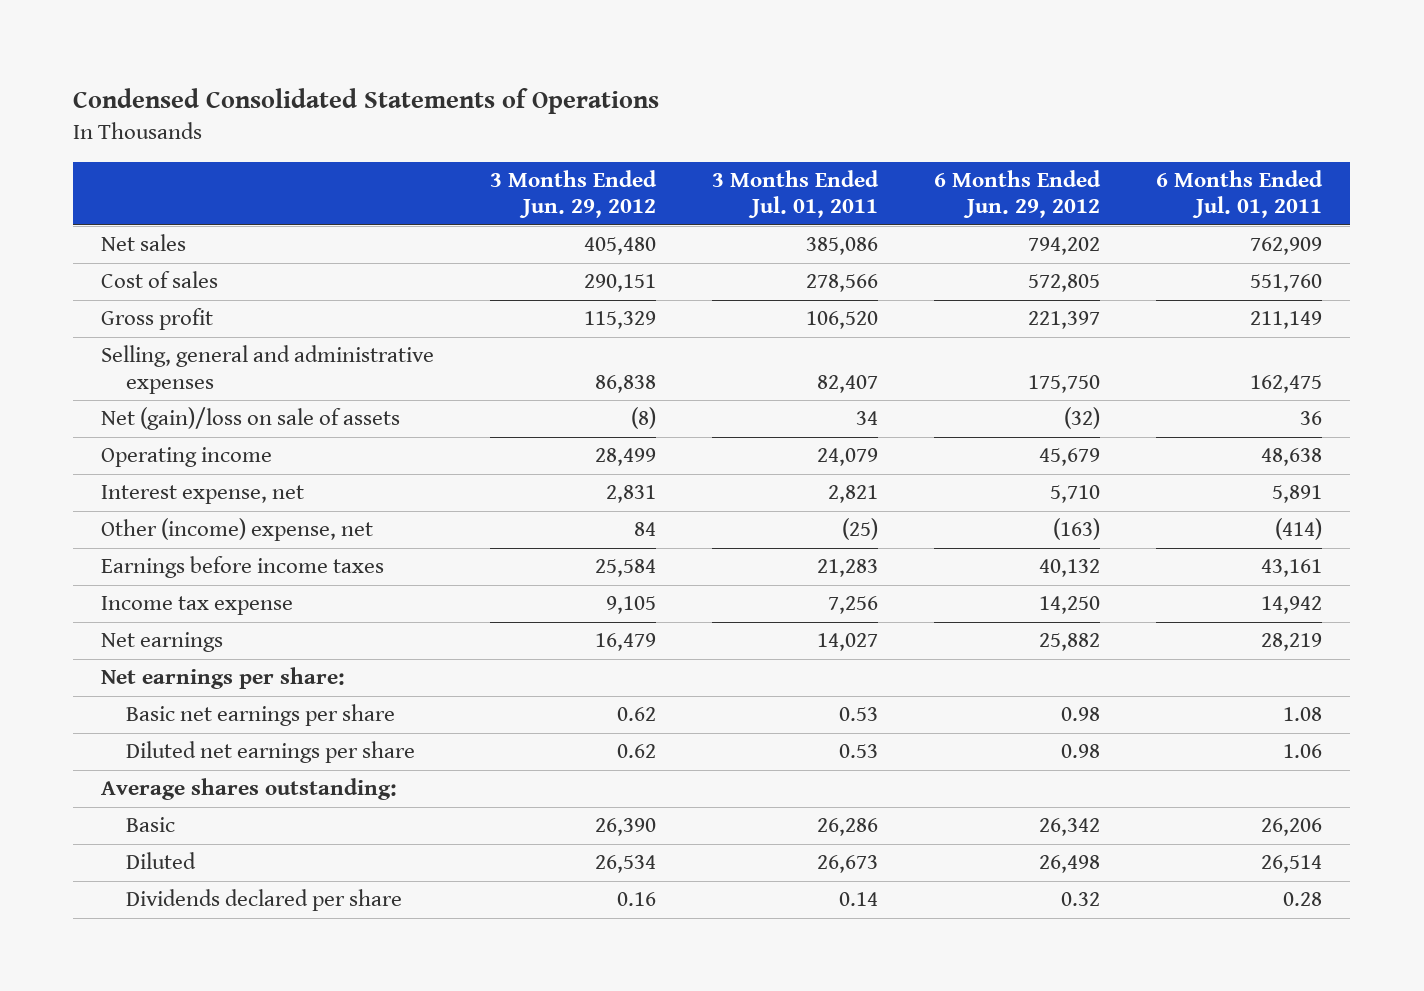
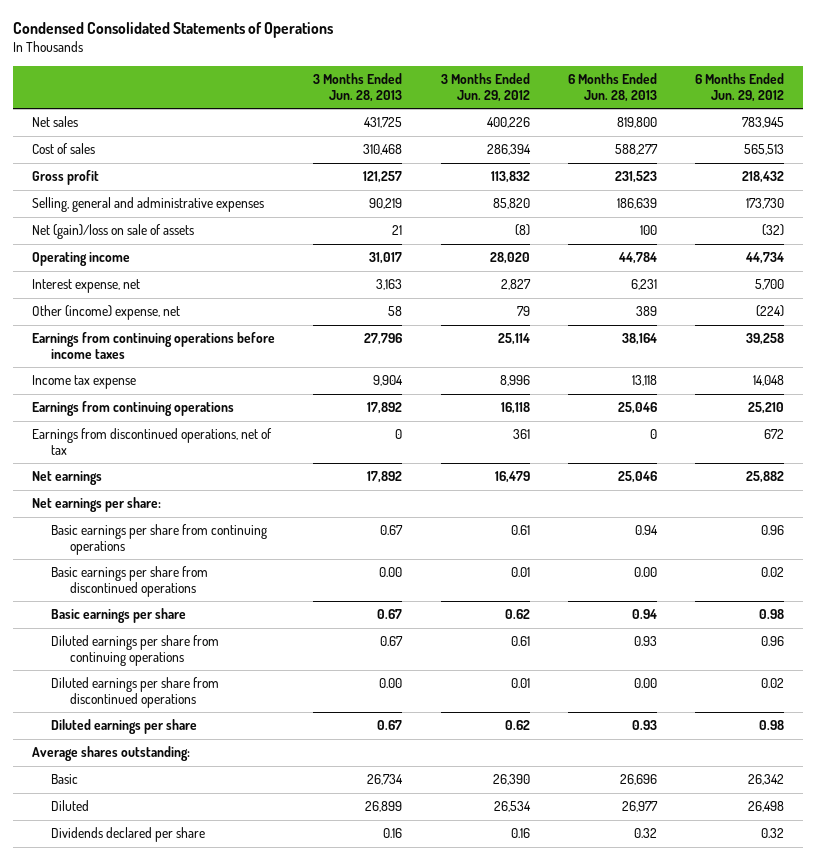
- | 3 Months Ended Jun. 29, 2012 | 3 Months Ended Jul. 01, 2011 | 6 Months Ended Jun. 29, 2012 | 6 Months Ended Jul. 01, 2011
+ | 3 Months Ended Jun. 28, 2013 | 3 Months Ended Jun. 29, 2012 | 6 Months Ended Jun. 28, 2013 | 6 Months Ended Jun. 29, 2012
- Net sales | 405,480 | 385,086 | 794,202 | 762,909
- Cost of sales | 290,151 | 278,566 | 572,805 | 551,760
- Gross profit | 115,329 | 106,520 | 221,397 | 211,149
- Selling, general and administrative expenses | 86,838 | 82,407 | 175,750 | 162,475
+ Net sales | 431,725 | 400,226 | 819,800 | 783,945
+ Cost of sales | 310,468 | 286,394 | 588,277 | 565,513
+ Gross profit | 121,257 | 113,832 | 231,523 | 218,432
+ Selling, general and administrative expenses | 90,219 | 85,820 | 186,639 | 173,730
- Operating income | 28,499 | 24,079 | 45,679 | 48,638
- Interest expense, net | 2,831 | 2,821 | 5,710 | 5,891
- Other (income) expense, net | 84 | (25) | (163) | (414)
- Earnings before income taxes | 25,584 | 21,283 | 40,132 | 43,161
- Income tax expense | 9,105 | 7,256 | 14,250 | 14,942
+ Operating income | 31,017 | 28,020 | 44,784 | 44,734
+ Interest expense, net | 3,163 | 2,827 | 6,231 | 5,700
+ Other (income) expense, net | 58 | 79 | 389 | (224)
+ Earnings from continuing operations before income taxes | 27,796 | 25,114 | 38,164 | 39,258
+ Income tax expense | 9,904 | 8,996 | 13,118 | 14,048
+ Earnings from continuing operations | 17,892 | 16,118 | 25,046 | 25,210
+ Earnings from discontinued operations, net of tax | 0 | 361 | 0 | 672
- Basic net earnings per share | 0.62 | 0.53 | 0.98 | 1.08
- Diluted net earnings per share | 0.62 | 0.53 | 0.98 | 1.06
+ Basic earnings per share from continuing operations | 0.67 | 0.61 | 0.94 | 0.96
+ Basic earnings per share from discontinued operations | 0.00 | 0.01 | 0.00 | 0.02
+ Basic earnings per share | 0.67 | 0.62 | 0.94 | 0.98
+ Diluted earnings per share from continuing operations | 0.67 | 0.61 | 0.93 | 0.96
+ Diluted earnings per share from discontinued operations | 0.00 | 0.01 | 0.00 | 0.02
+ Diluted earnings per share | 0.67 | 0.62 | 0.93 | 0.98

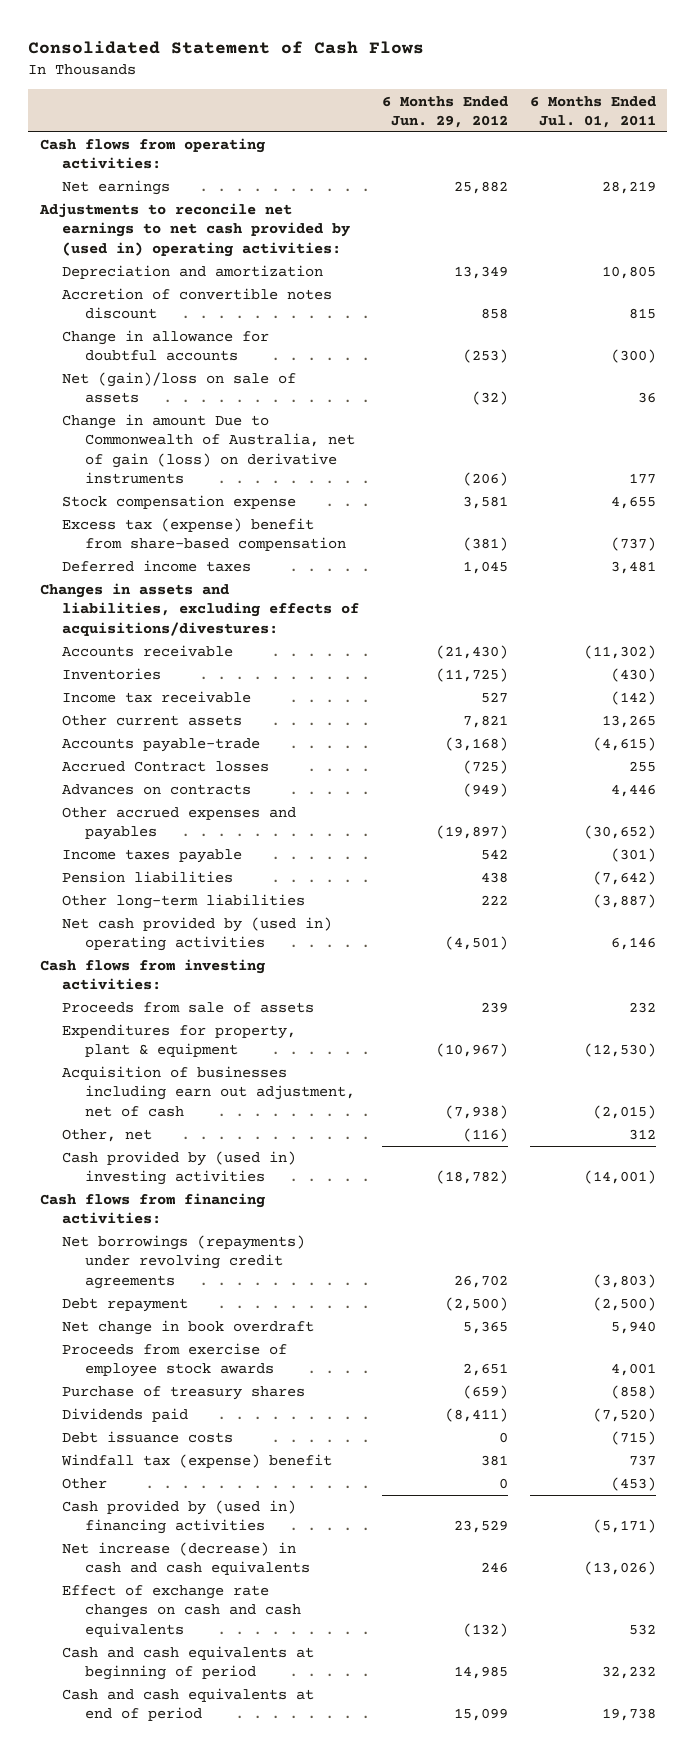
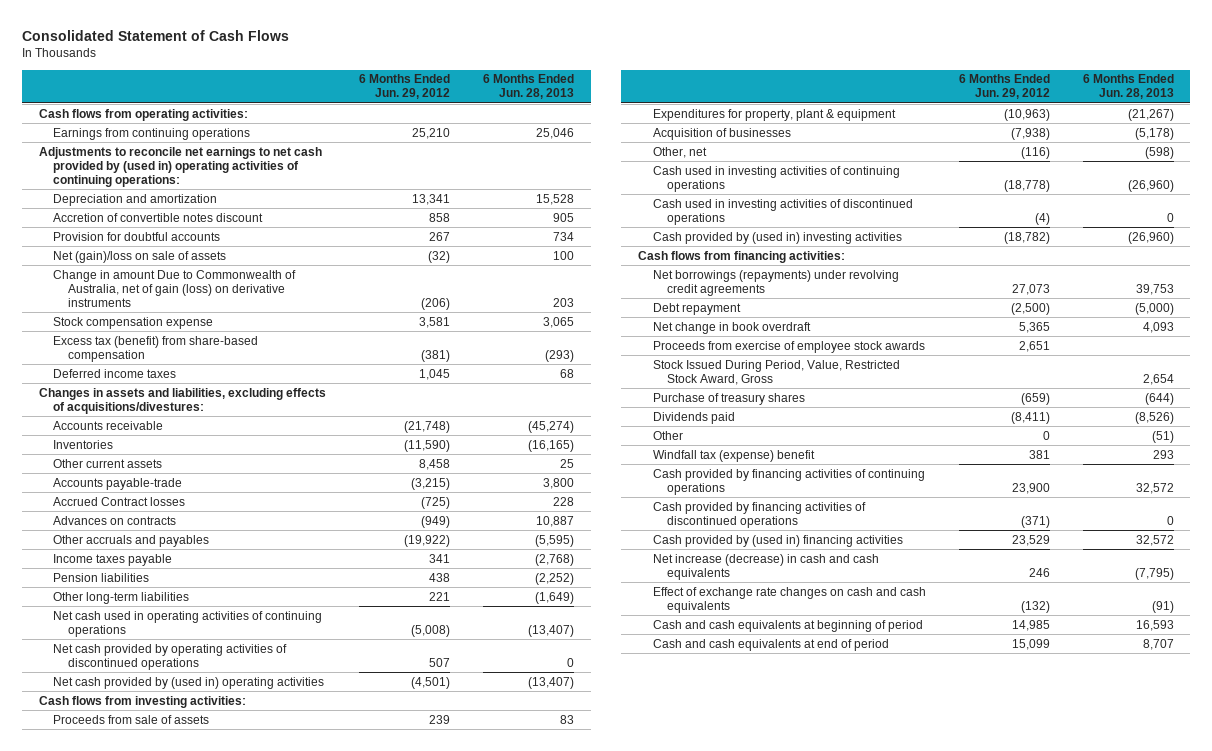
- | 6 Months Ended Jun. 29, 2012 | 6 Months Ended Jul. 01, 2011
+ | 6 Months Ended Jun. 29, 2012 | 6 Months Ended Jun. 28, 2013
- Net earnings | 25,882 | 28,219
- Adjustments to reconcile net earnings to net cash provided by (used in) operating activities:
- Depreciation and amortization | 13,349 | 10,805
+ Earnings from continuing operations | 25,210 | 25,046
+ Adjustments to reconcile net earnings to net cash provided by (used in) operating activities of continuing operations:
+ Depreciation and amortization | 13,341 | 15,528
- Change in allowance for doubtful accounts | (253) | (300)
+ Provision for doubtful accounts | 267 | 734
- Excess tax (expense) benefit from share-based compensation | (381) | (737)
+ Excess tax (benefit) from share-based compensation | (381) | (293)
- Accounts receivable | (21,430) | (11,302)
- Inventories | (11,725) | (430)
- Income tax receivable | 527 | (142)
- Other current assets | 7,821 | 13,265
- Accounts payable-trade | (3,168) | (4,615)
+ Accounts receivable | (21,748) | (45,274)
+ Inventories | (11,590) | (16,165)
+ Other current assets | 8,458 | 25
+ Accounts payable-trade | (3,215) | 3,800
- Other accrued expenses and payables | (19,897) | (30,652)
- Income taxes payable | 542 | (301)
+ Other accruals and payables | (19,922) | (5,595)
+ Income taxes payable | 341 | (2,768)
- Other long-term liabilities | 222 | (3,887)
+ Other long-term liabilities | 221 | (1,649)
+ Net cash used in operating activities of continuing operations | (5,008) | (13,407)
+ Net cash provided by operating activities of discontinued operations | 507 | 0
- Expenditures for property, plant & equipment | (10,967) | (12,530)
- Acquisition of businesses including earn out adjustment, net of cash | (7,938) | (2,015)
+ Expenditures for property, plant & equipment | (10,963) | (21,267)
+ Acquisition of businesses | (7,938) | (5,178)
+ Cash used in investing activities of continuing operations | (18,778) | (26,960)
+ Cash used in investing activities of discontinued operations | (4) | 0
- Net borrowings (repayments) under revolving credit agreements | 26,702 | (3,803)
+ Net borrowings (repayments) under revolving credit agreements | 27,073 | 39,753
+ Stock Issued During Period, Value, Restricted Stock Award, Gross | | 2,654
- Debt issuance costs | 0 | (715)
moved down: Windfall tax (expense) benefit | 381 | 293
+ Cash provided by financing activities of continuing operations | 23,900 | 32,572
+ Cash provided by financing activities of discontinued operations | (371) | 0

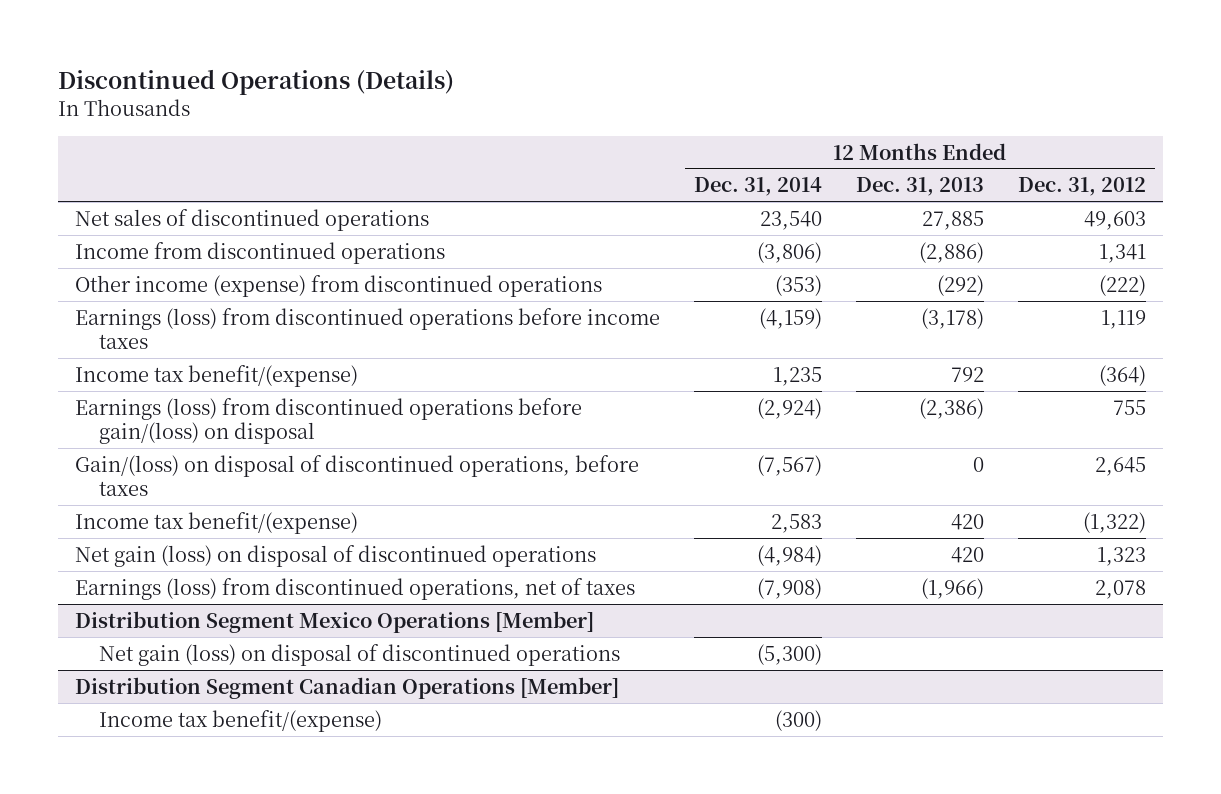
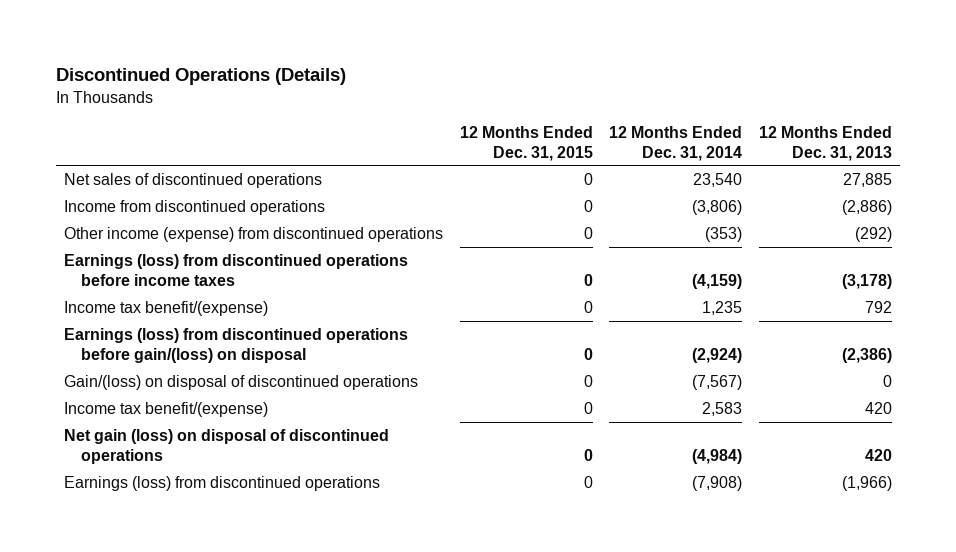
- | 12 Months Ended Dec. 31, 2014 | 12 Months Ended Dec. 31, 2013 | 12 Months Ended Dec. 31, 2012
+ | 12 Months Ended Dec. 31, 2015 | 12 Months Ended Dec. 31, 2014 | 12 Months Ended Dec. 31, 2013
- Gain/(loss) on disposal of discontinued operations, before taxes | (7,567) | 0 | 2,645
+ Gain/(loss) on disposal of discontinued operations | 0 | (7,567) | 0
- Earnings (loss) from discontinued operations, net of taxes | (7,908) | (1,966) | 2,078
- Distribution Segment Mexico Operations [Member]
- Net gain (loss) on disposal of discontinued operations | (5,300) | |
- Distribution Segment Canadian Operations [Member]
- Income tax benefit/(expense) | (300) | |
+ Earnings (loss) from discontinued operations | 0 | (7,908) | (1,966)

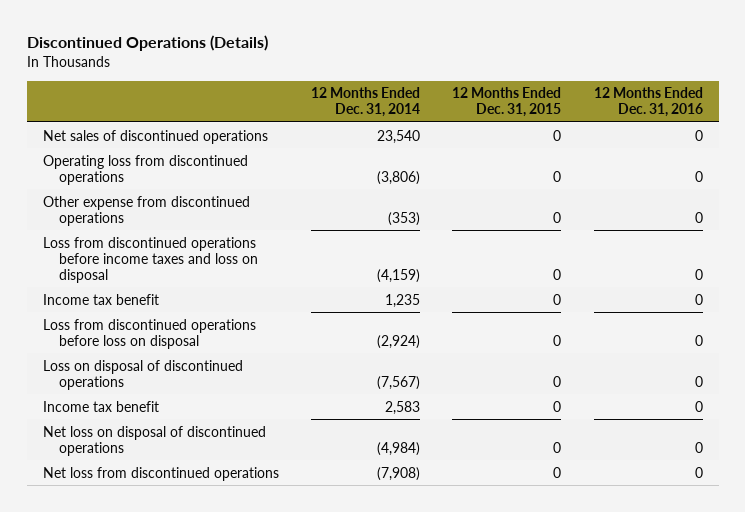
- | 12 Months Ended Dec. 31, 2015 | 12 Months Ended Dec. 31, 2014 | 12 Months Ended Dec. 31, 2013
+ | 12 Months Ended Dec. 31, 2014 | 12 Months Ended Dec. 31, 2015 | 12 Months Ended Dec. 31, 2016
- Income from discontinued operations | 0 | (3,806) | (2,886)
- Other income (expense) from discontinued operations | 0 | (353) | (292)
- Earnings (loss) from discontinued operations before income taxes | 0 | (4,159) | (3,178)
- Income tax benefit/(expense) | 0 | 1,235 | 792
- Earnings (loss) from discontinued operations before gain/(loss) on disposal | 0 | (2,924) | (2,386)
- Gain/(loss) on disposal of discontinued operations | 0 | (7,567) | 0
- Income tax benefit/(expense) | 0 | 2,583 | 420
- Net gain (loss) on disposal of discontinued operations | 0 | (4,984) | 420
- Earnings (loss) from discontinued operations | 0 | (7,908) | (1,966)
+ Operating loss from discontinued operations | (3,806) | 0 | 0
+ Other expense from discontinued operations | (353) | 0 | 0
+ Loss from discontinued operations before income taxes and loss on disposal | (4,159) | 0 | 0
+ Income tax benefit | 1,235 | 0 | 0
+ Loss from discontinued operations before loss on disposal | (2,924) | 0 | 0
+ Loss on disposal of discontinued operations | (7,567) | 0 | 0
+ Income tax benefit | 2,583 | 0 | 0
+ Net loss on disposal of discontinued operations | (4,984) | 0 | 0
+ Net loss from discontinued operations | (7,908) | 0 | 0

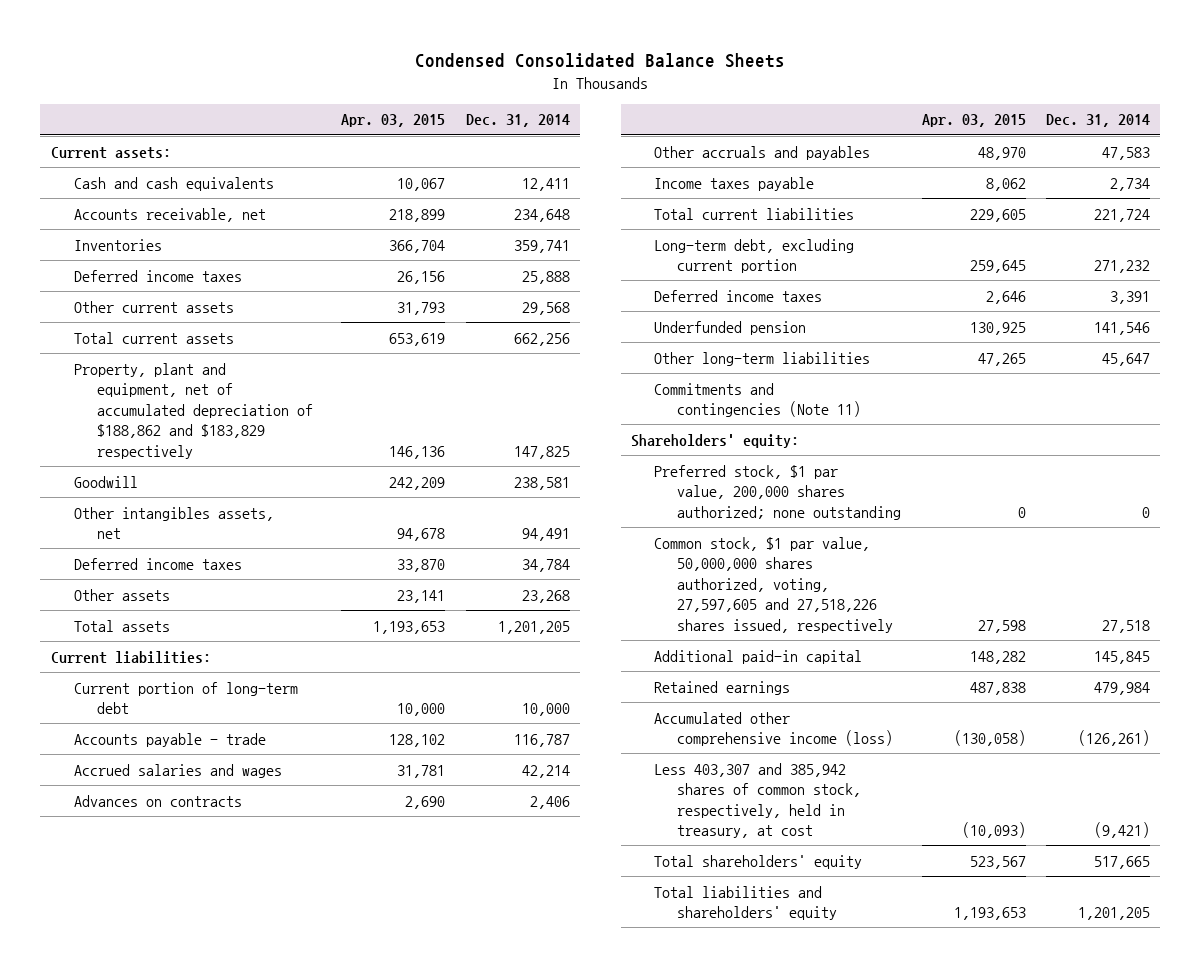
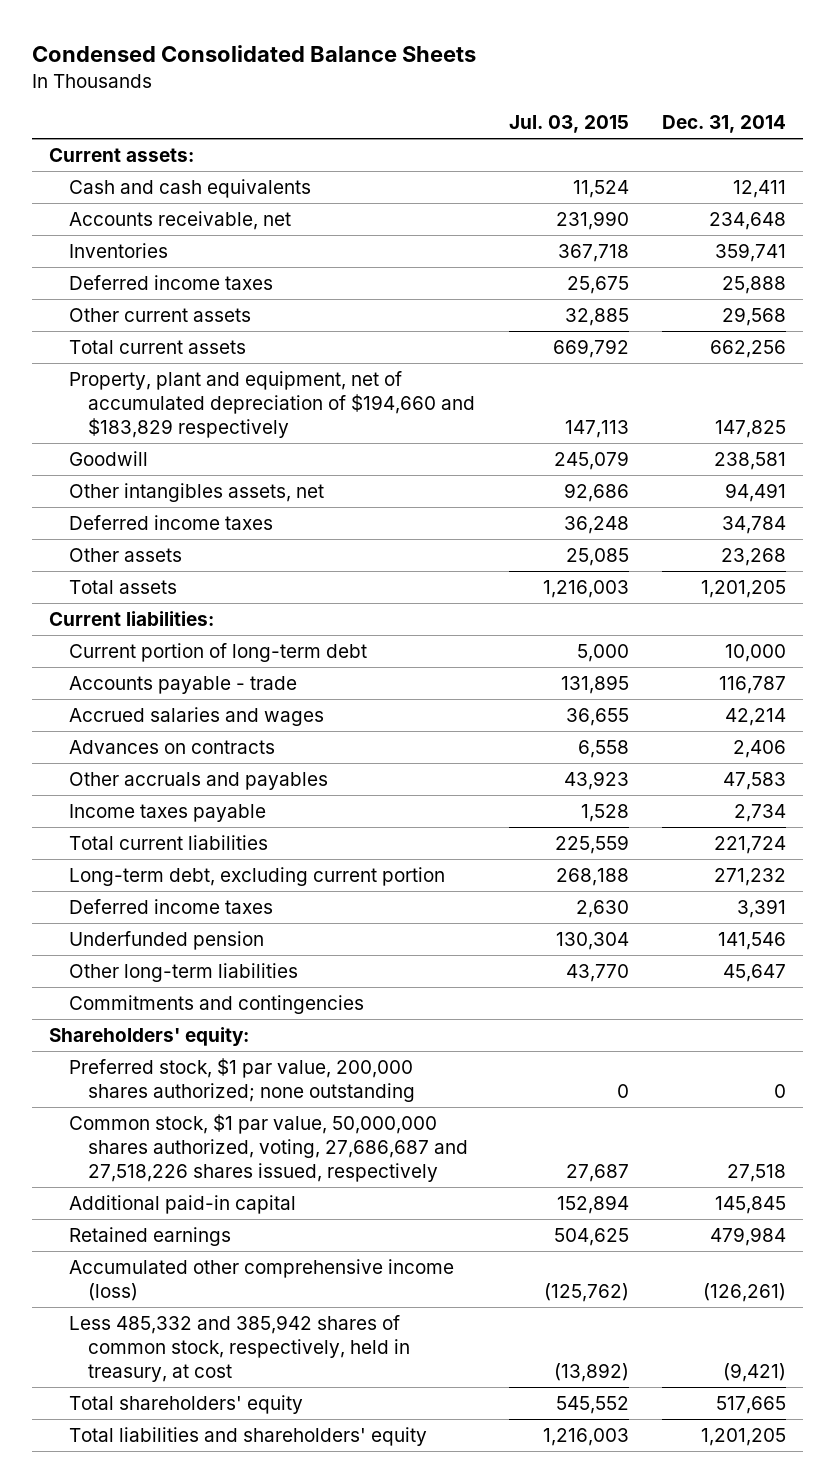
- | Apr. 03, 2015 | Dec. 31, 2014
+ | Jul. 03, 2015 | Dec. 31, 2014
- Property, plant and equipment, net of accumulated depreciation of $188,862 and $183,829 respectively | 146,136 | 147,825
+ Property, plant and equipment, net of accumulated depreciation of $194,660 and $183,829 respectively | 147,113 | 147,825
- Commitments and contingencies (Note 11)
+ Commitments and contingencies
- Common stock, $1 par value, 50,000,000 shares authorized, voting, 27,597,605 and 27,518,226 shares issued, respectively | 27,598 | 27,518
+ Common stock, $1 par value, 50,000,000 shares authorized, voting, 27,686,687 and 27,518,226 shares issued, respectively | 27,687 | 27,518
- Less 403,307 and 385,942 shares of common stock, respectively, held in treasury, at cost | (10,093) | (9,421)
+ Less 485,332 and 385,942 shares of common stock, respectively, held in treasury, at cost | (13,892) | (9,421)

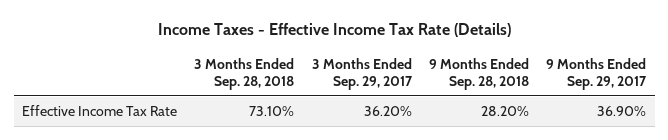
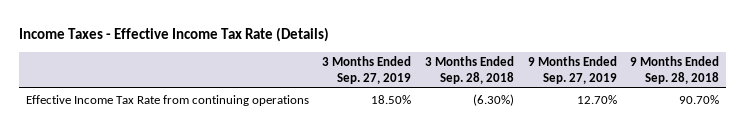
- | 3 Months Ended Sep. 28, 2018 | 3 Months Ended Sep. 29, 2017 | 9 Months Ended Sep. 28, 2018 | 9 Months Ended Sep. 29, 2017
+ | 3 Months Ended Sep. 27, 2019 | 3 Months Ended Sep. 28, 2018 | 9 Months Ended Sep. 27, 2019 | 9 Months Ended Sep. 28, 2018
- Effective Income Tax Rate | 73.10% | 36.20% | 28.20% | 36.90%
+ Effective Income Tax Rate from continuing operations | 18.50% | (6.30%) | 12.70% | 90.70%

